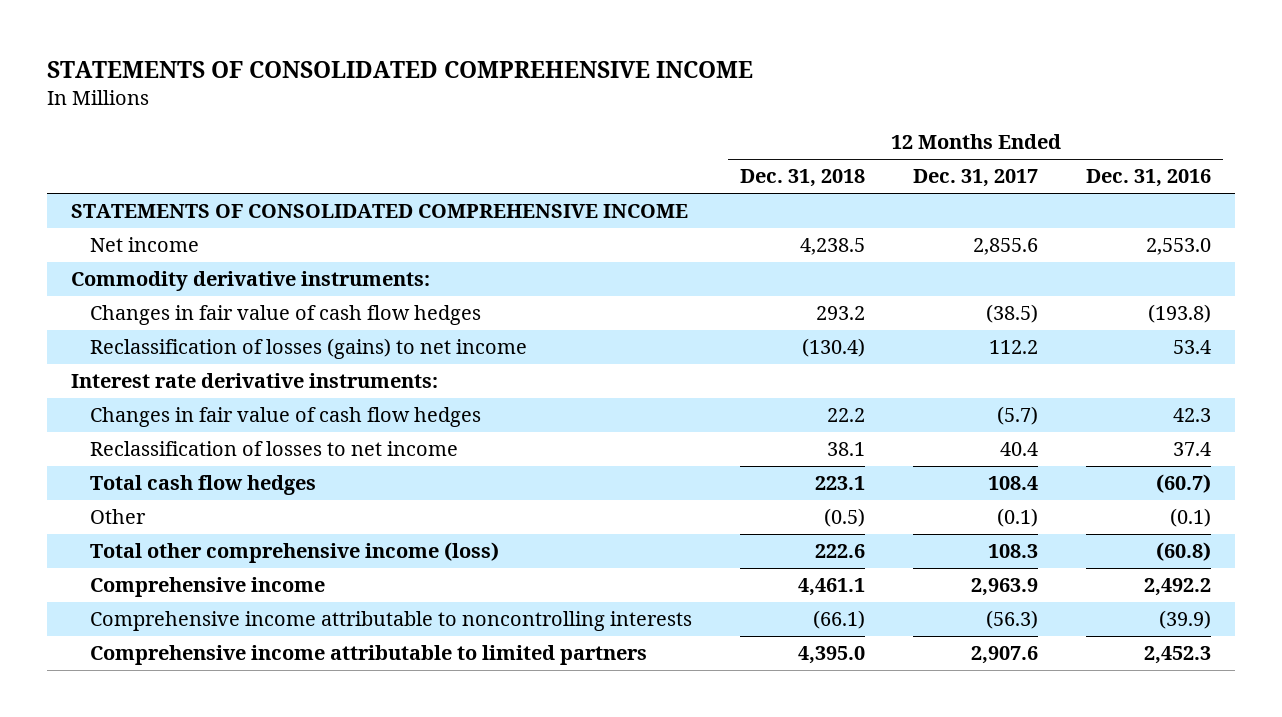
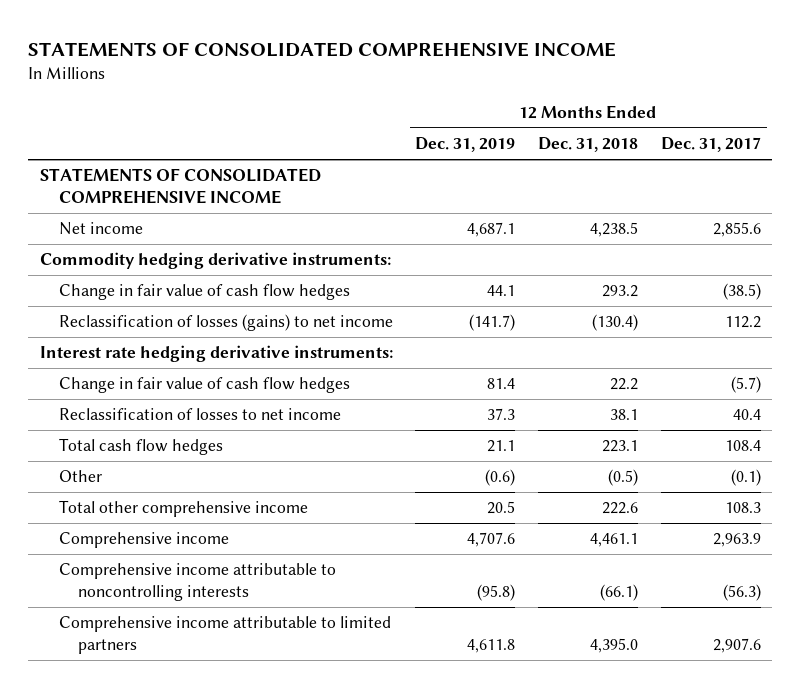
- | 12 Months Ended Dec. 31, 2018 | 12 Months Ended Dec. 31, 2017 | 12 Months Ended Dec. 31, 2016
+ | 12 Months Ended Dec. 31, 2019 | 12 Months Ended Dec. 31, 2018 | 12 Months Ended Dec. 31, 2017
- Commodity derivative instruments:
- Changes in fair value of cash flow hedges | 293.2 | (38.5) | (193.8)
+ Commodity hedging derivative instruments:
+ Change in fair value of cash flow hedges | 44.1 | 293.2 | (38.5)
- Interest rate derivative instruments:
- Changes in fair value of cash flow hedges | 22.2 | (5.7) | 42.3
+ Interest rate hedging derivative instruments:
+ Change in fair value of cash flow hedges | 81.4 | 22.2 | (5.7)
- Total other comprehensive income (loss) | 222.6 | 108.3 | (60.8)
+ Total other comprehensive income | 20.5 | 222.6 | 108.3

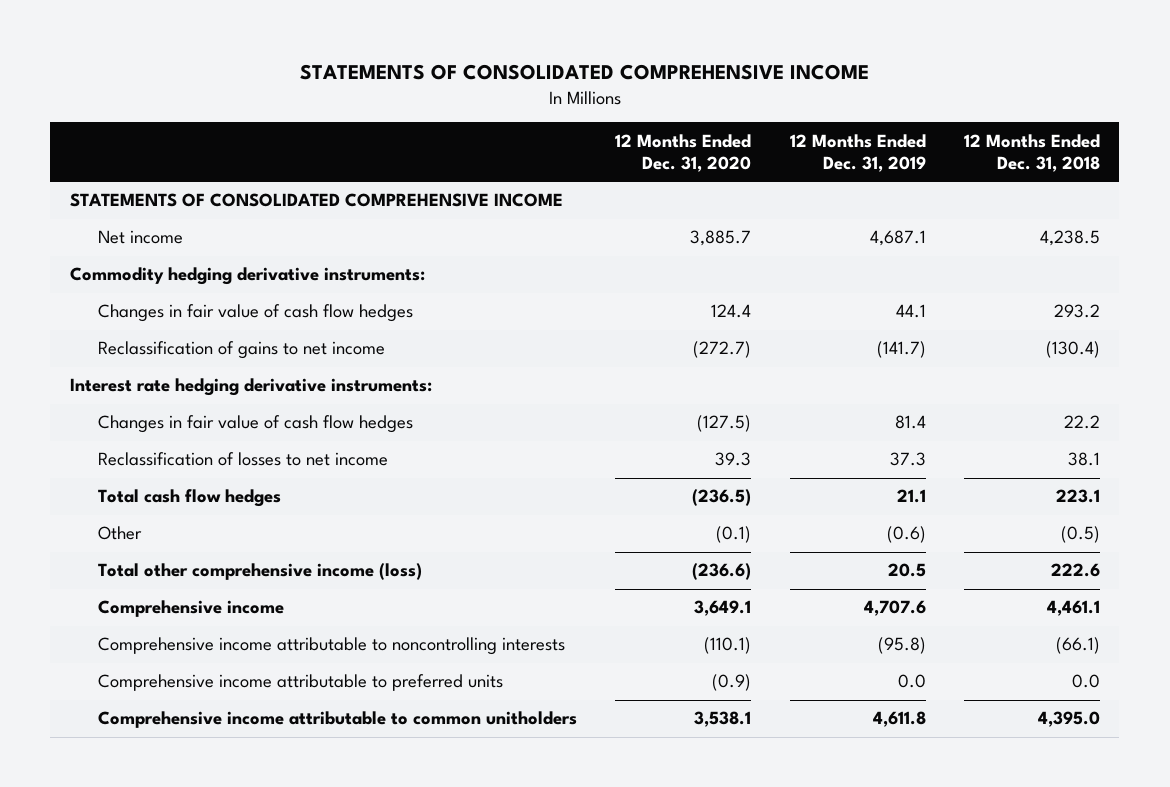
- | 12 Months Ended Dec. 31, 2019 | 12 Months Ended Dec. 31, 2018 | 12 Months Ended Dec. 31, 2017
+ | 12 Months Ended Dec. 31, 2020 | 12 Months Ended Dec. 31, 2019 | 12 Months Ended Dec. 31, 2018
- Change in fair value of cash flow hedges | 44.1 | 293.2 | (38.5)
- Reclassification of losses (gains) to net income | (141.7) | (130.4) | 112.2
+ Changes in fair value of cash flow hedges | 124.4 | 44.1 | 293.2
+ Reclassification of gains to net income | (272.7) | (141.7) | (130.4)
- Change in fair value of cash flow hedges | 81.4 | 22.2 | (5.7)
+ Changes in fair value of cash flow hedges | (127.5) | 81.4 | 22.2
- Total other comprehensive income | 20.5 | 222.6 | 108.3
+ Total other comprehensive income (loss) | (236.6) | 20.5 | 222.6
- Comprehensive income attributable to limited partners | 4,611.8 | 4,395.0 | 2,907.6
+ Comprehensive income attributable to preferred units | (0.9) | 0.0 | 0.0
+ Comprehensive income attributable to common unitholders | 3,538.1 | 4,611.8 | 4,395.0

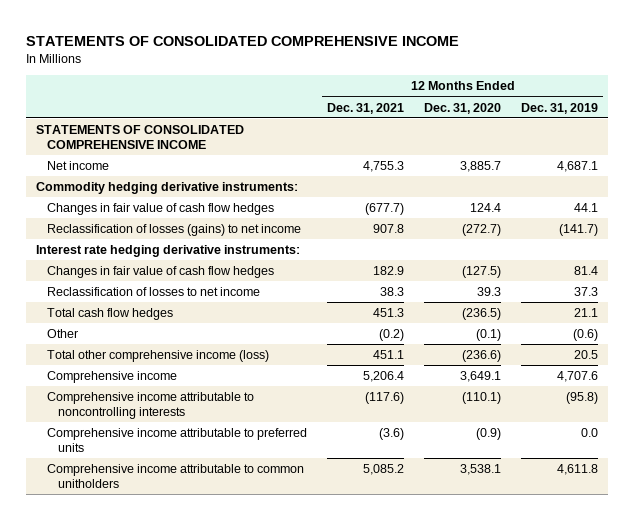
- | 12 Months Ended Dec. 31, 2020 | 12 Months Ended Dec. 31, 2019 | 12 Months Ended Dec. 31, 2018
+ | 12 Months Ended Dec. 31, 2021 | 12 Months Ended Dec. 31, 2020 | 12 Months Ended Dec. 31, 2019
- Reclassification of gains to net income | (272.7) | (141.7) | (130.4)
+ Reclassification of losses (gains) to net income | 907.8 | (272.7) | (141.7)

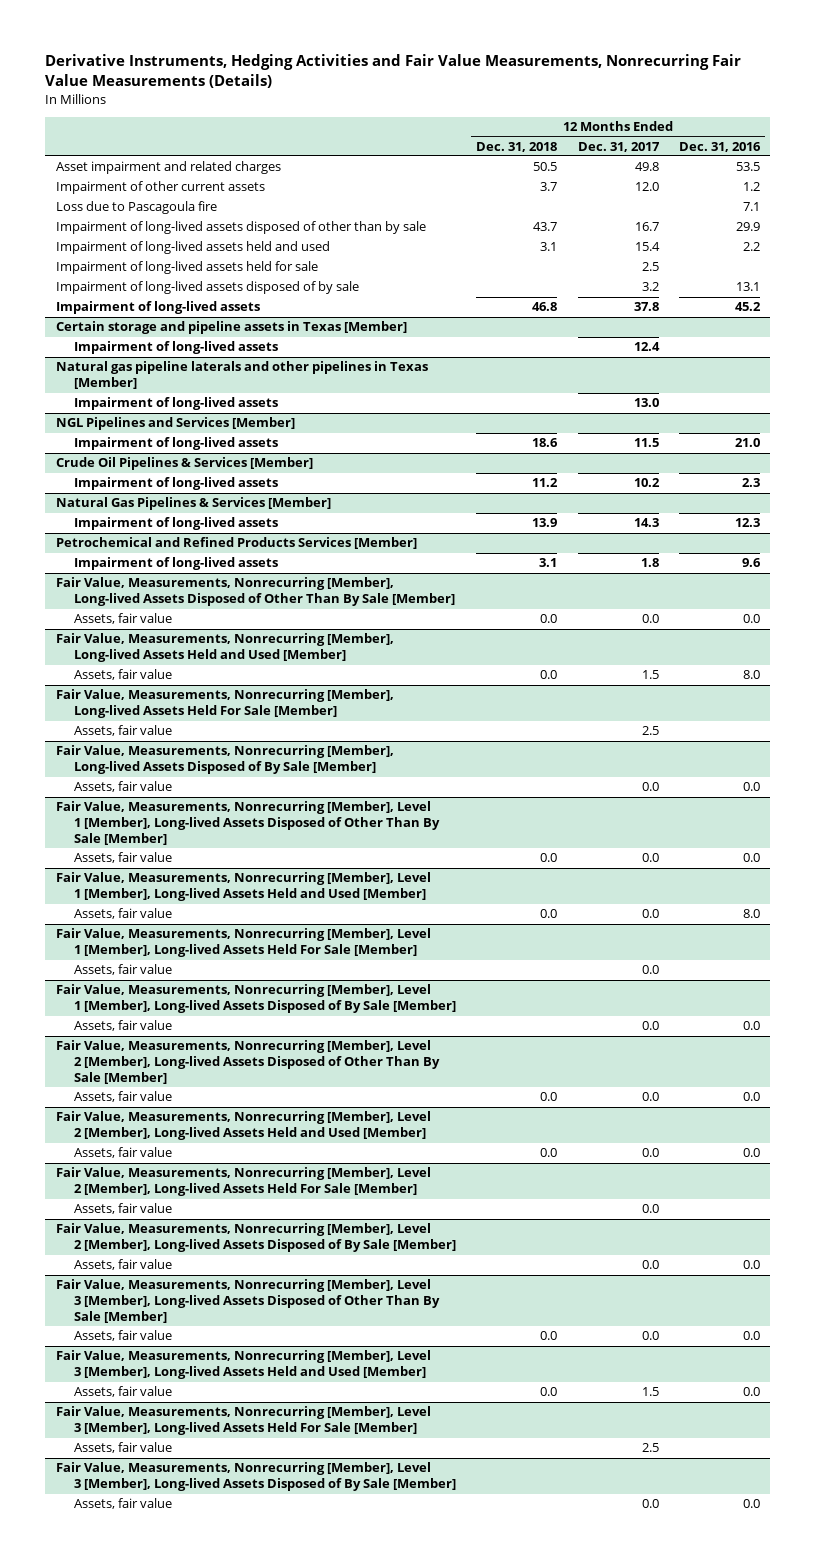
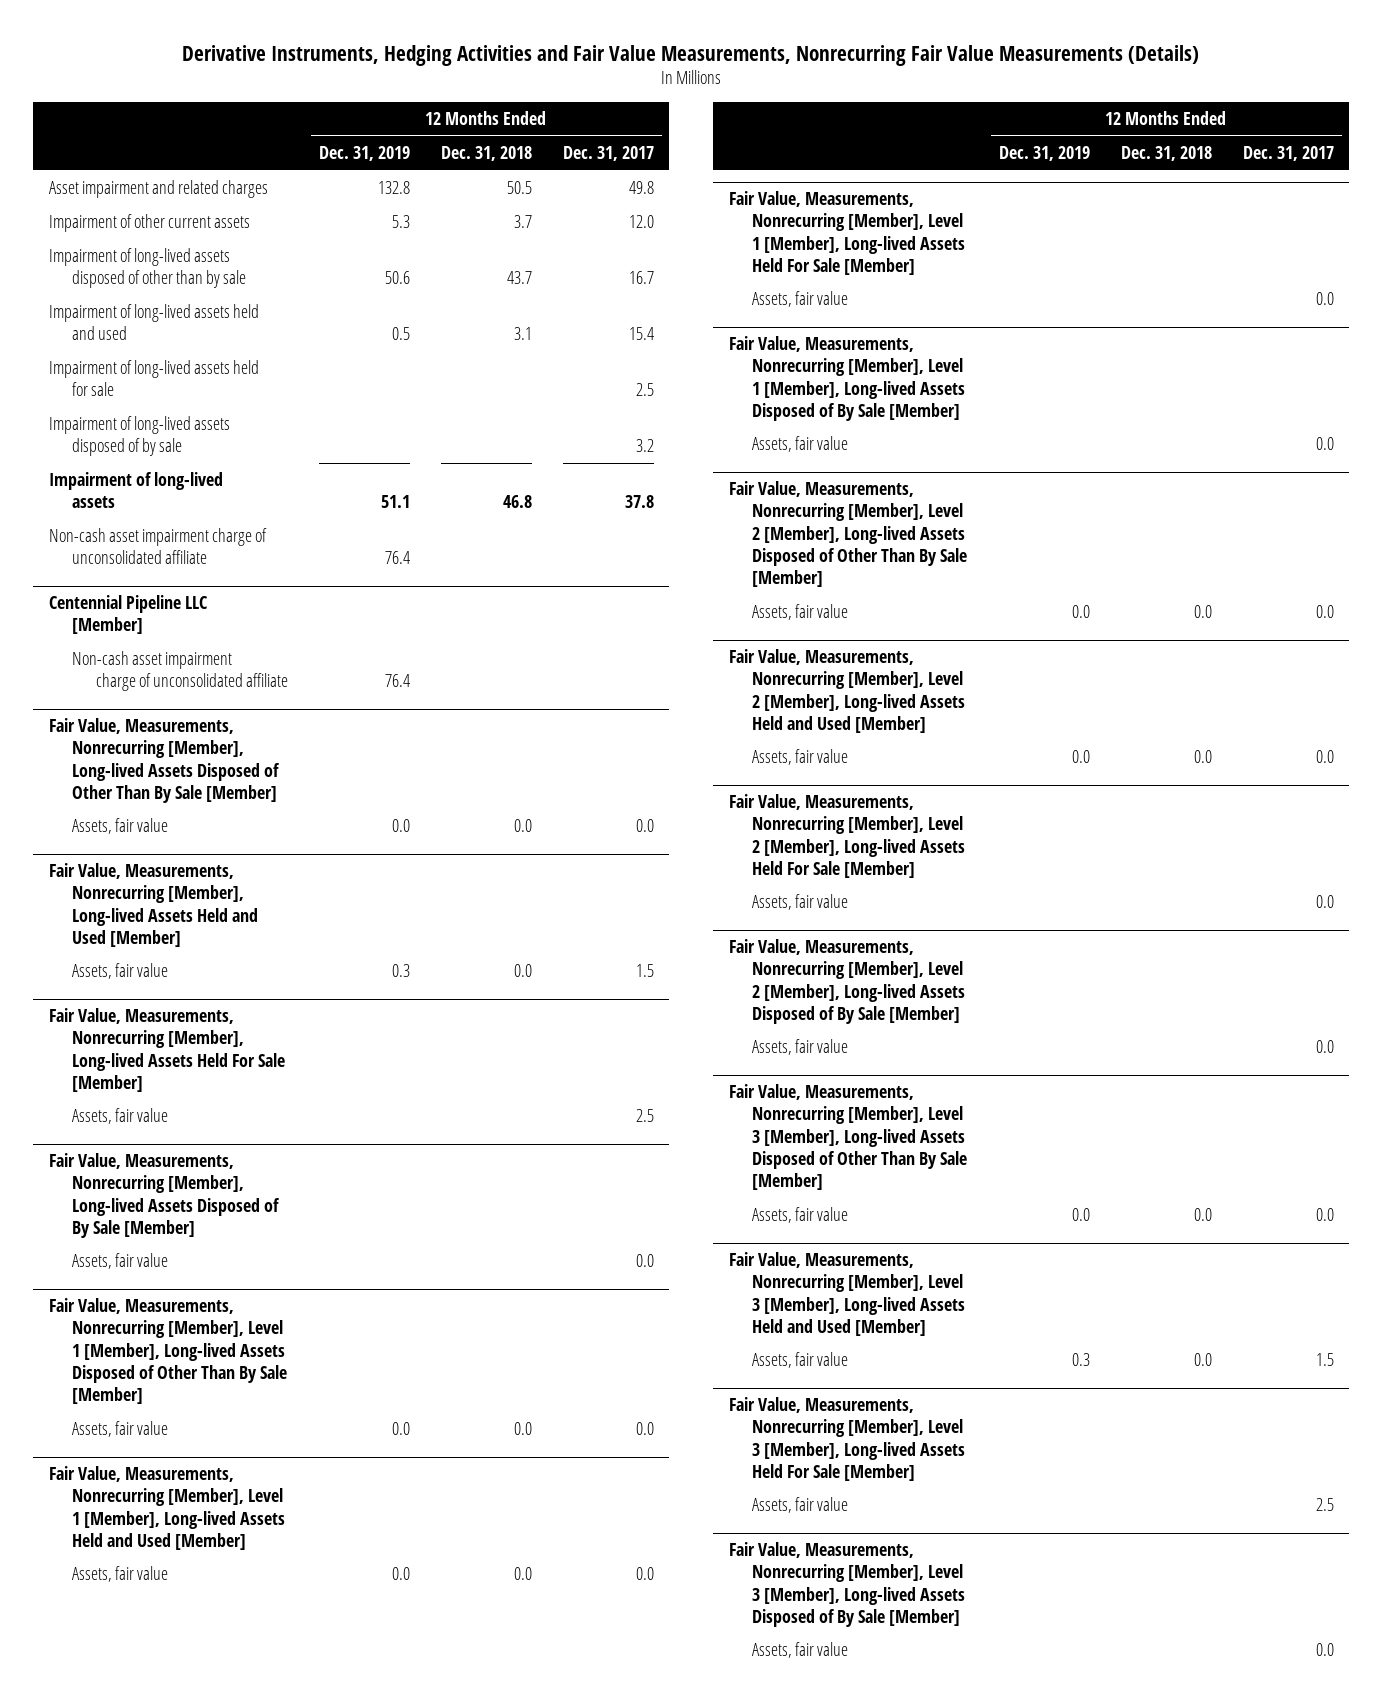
- | 12 Months Ended Dec. 31, 2018 | 12 Months Ended Dec. 31, 2017 | 12 Months Ended Dec. 31, 2016
+ | 12 Months Ended Dec. 31, 2019 | 12 Months Ended Dec. 31, 2018 | 12 Months Ended Dec. 31, 2017
- Loss due to Pascagoula fire | | | 7.1
- Certain storage and pipeline assets in Texas [Member]
- Impairment of long-lived assets | | 12.4 |
- Natural gas pipeline laterals and other pipelines in Texas [Member]
- Impairment of long-lived assets | | 13.0 |
- NGL Pipelines and Services [Member]
- Impairment of long-lived assets | 18.6 | 11.5 | 21.0
- Crude Oil Pipelines & Services [Member]
- Impairment of long-lived assets | 11.2 | 10.2 | 2.3
- Natural Gas Pipelines & Services [Member]
- Impairment of long-lived assets | 13.9 | 14.3 | 12.3
- Petrochemical and Refined Products Services [Member]
- Impairment of long-lived assets | 3.1 | 1.8 | 9.6
+ Non-cash asset impairment charge of unconsolidated affiliate | 76.4 | |
+ Centennial Pipeline LLC [Member]
+ Non-cash asset impairment charge of unconsolidated affiliate | 76.4 | |

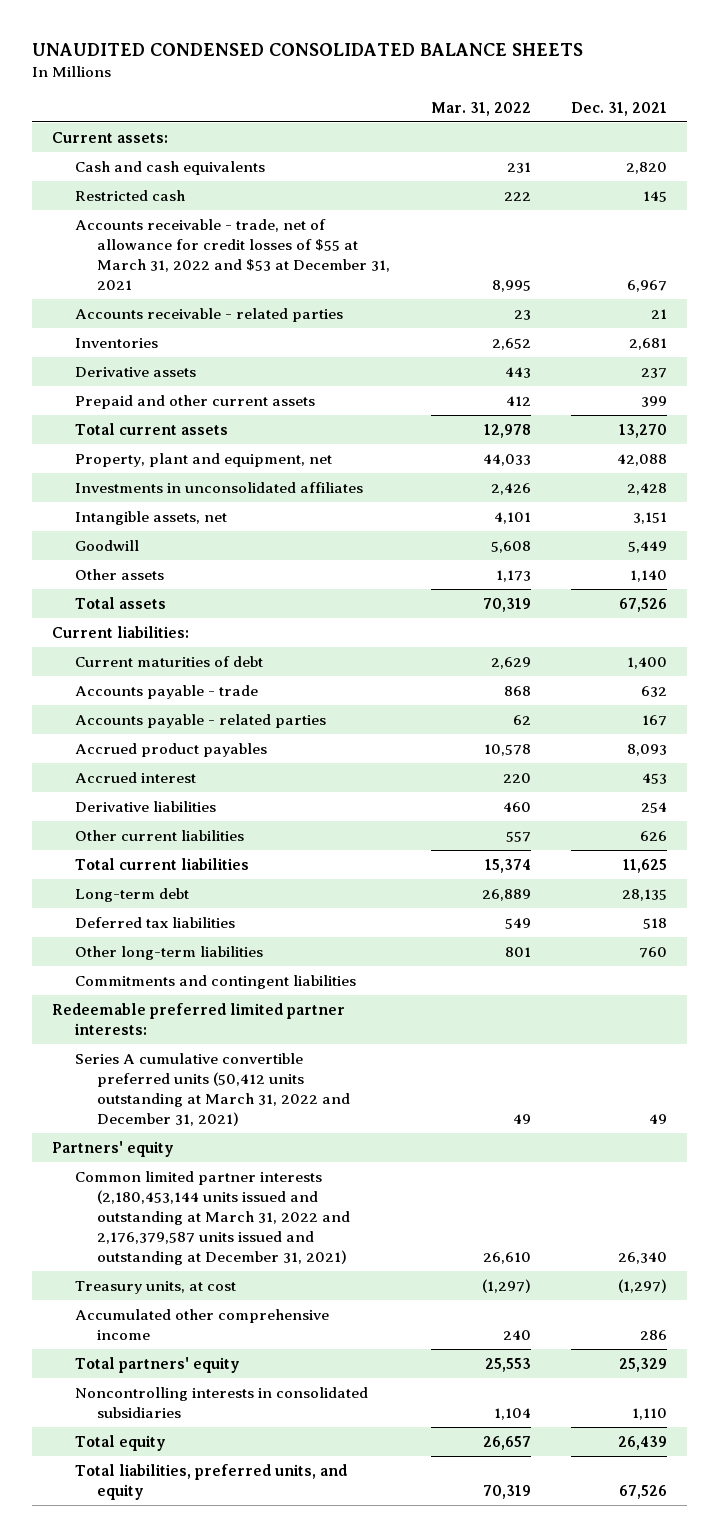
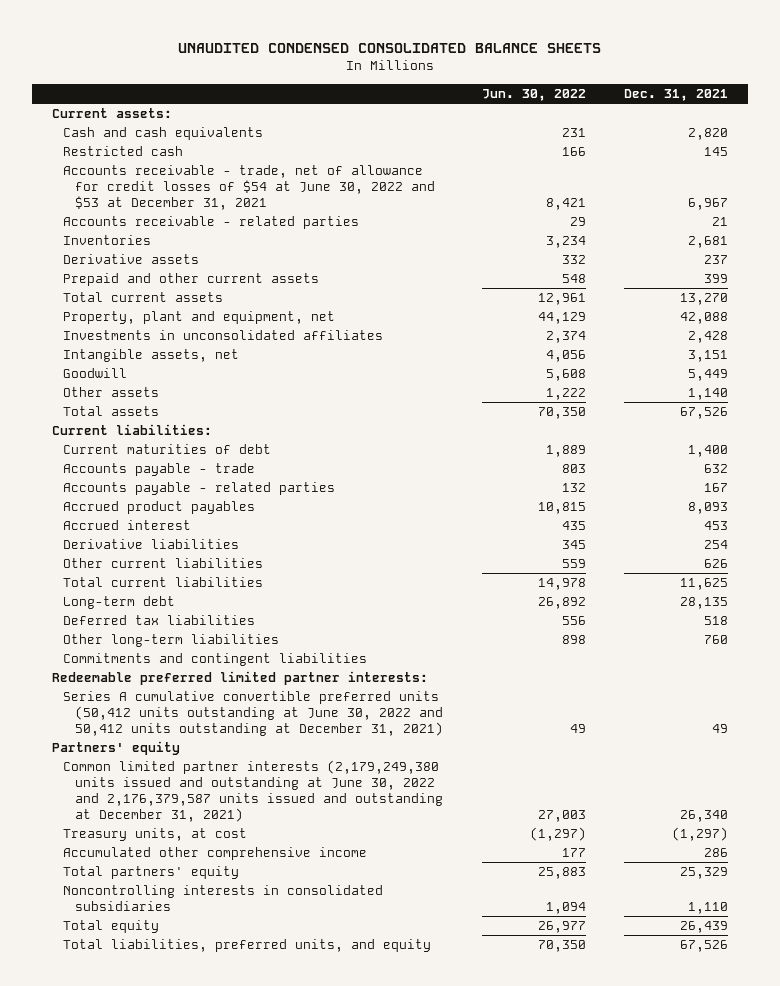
- | Mar. 31, 2022 | Dec. 31, 2021
+ | Jun. 30, 2022 | Dec. 31, 2021
- Accounts receivable - trade, net of allowance for credit losses of $55 at March 31, 2022 and $53 at December 31, 2021 | 8,995 | 6,967
+ Accounts receivable - trade, net of allowance for credit losses of $54 at June 30, 2022 and $53 at December 31, 2021 | 8,421 | 6,967
- Series A cumulative convertible preferred units (50,412 units outstanding at March 31, 2022 and December 31, 2021) | 49 | 49
+ Series A cumulative convertible preferred units (50,412 units outstanding at June 30, 2022 and 50,412 units outstanding at December 31, 2021) | 49 | 49
- Common limited partner interests (2,180,453,144 units issued and outstanding at March 31, 2022 and 2,176,379,587 units issued and outstanding at December 31, 2021) | 26,610 | 26,340
+ Common limited partner interests (2,179,249,380 units issued and outstanding at June 30, 2022 and 2,176,379,587 units issued and outstanding at December 31, 2021) | 27,003 | 26,340

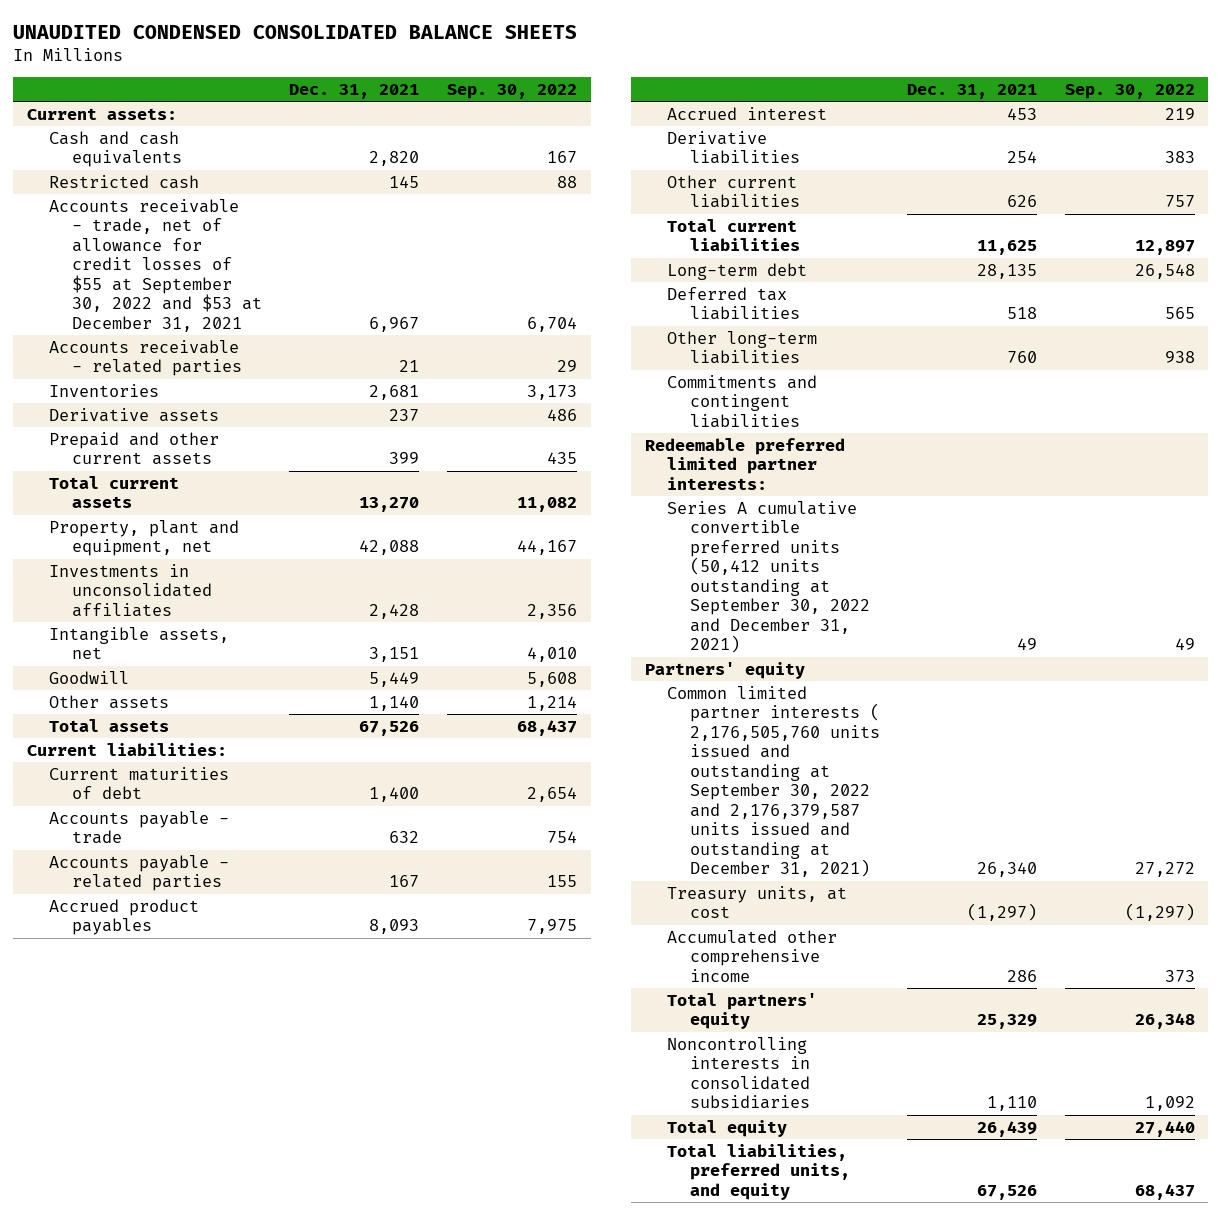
- | Jun. 30, 2022 | Dec. 31, 2021
+ | Dec. 31, 2021 | Sep. 30, 2022
- Accounts receivable - trade, net of allowance for credit losses of $54 at June 30, 2022 and $53 at December 31, 2021 | 8,421 | 6,967
+ Accounts receivable - trade, net of allowance for credit losses of $55 at September 30, 2022 and $53 at December 31, 2021 | 6,967 | 6,704
- Series A cumulative convertible preferred units (50,412 units outstanding at June 30, 2022 and 50,412 units outstanding at December 31, 2021) | 49 | 49
+ Series A cumulative convertible preferred units (50,412 units outstanding at September 30, 2022 and December 31, 2021) | 49 | 49
- Common limited partner interests (2,179,249,380 units issued and outstanding at June 30, 2022 and 2,176,379,587 units issued and outstanding at December 31, 2021) | 27,003 | 26,340
+ Common limited partner interests ( 2,176,505,760 units issued and outstanding at September 30, 2022 and 2,176,379,587 units issued and outstanding at December 31, 2021) | 26,340 | 27,272

